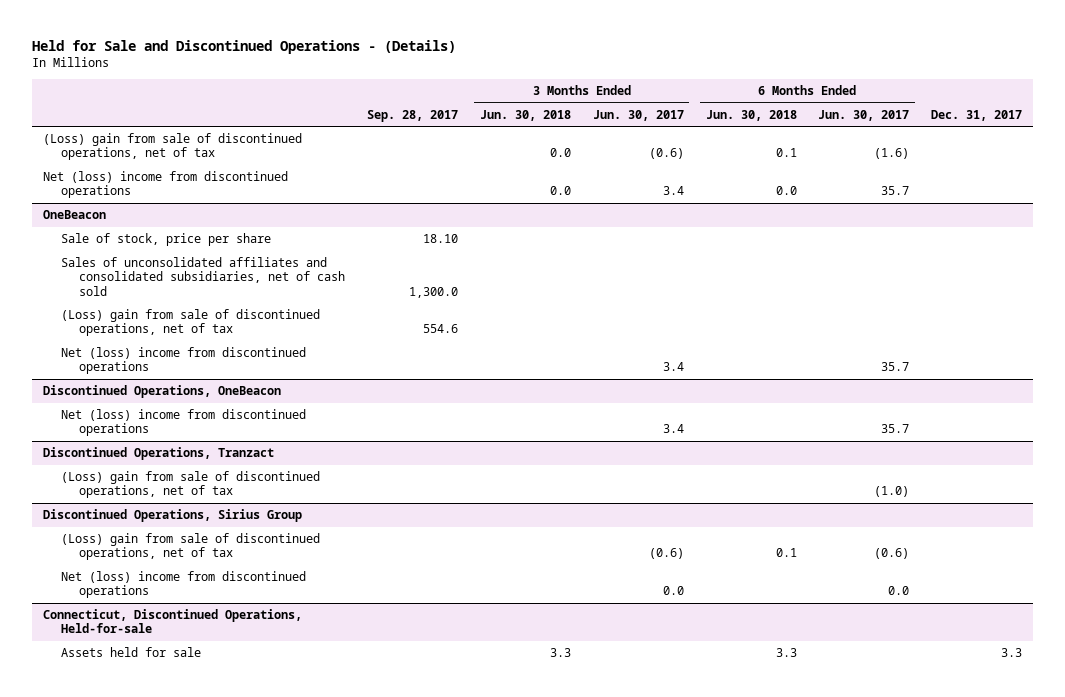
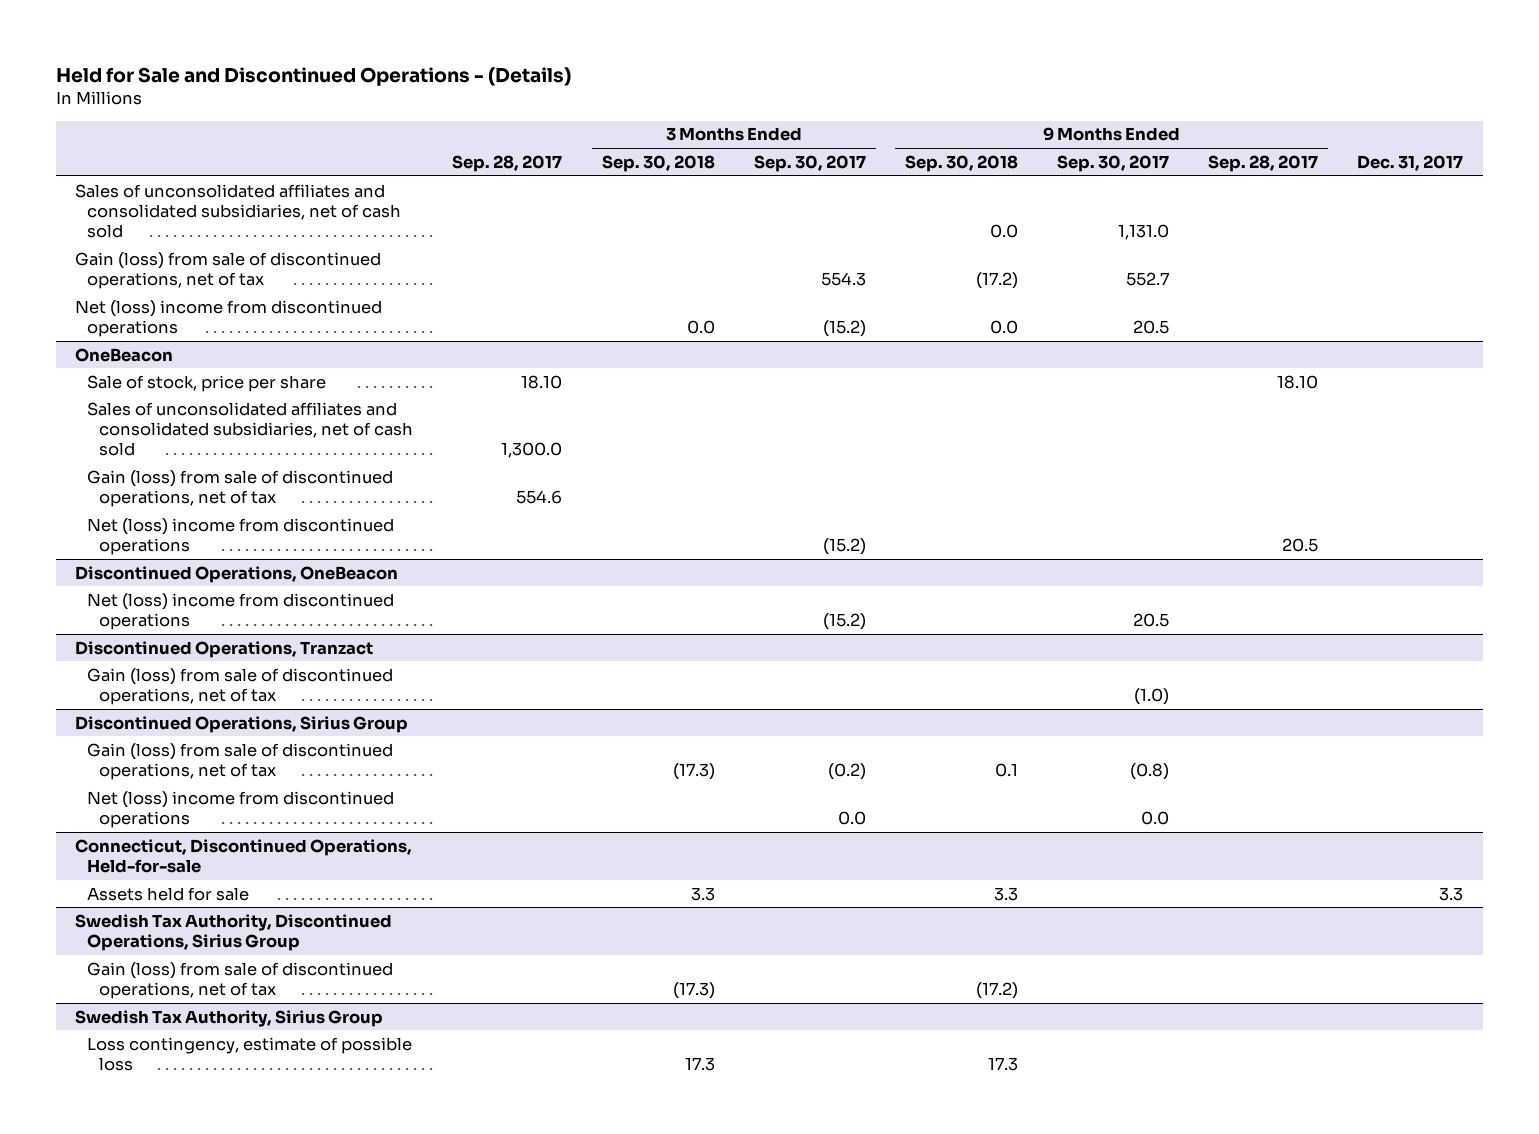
- | Sep. 28, 2017 | 3 Months Ended Jun. 30, 2018 | 3 Months Ended Jun. 30, 2017 | 6 Months Ended Jun. 30, 2018 | 6 Months Ended Jun. 30, 2017 | Dec. 31, 2017
+ | Sep. 28, 2017 | 3 Months Ended Sep. 30, 2018 | 3 Months Ended Sep. 30, 2017 | 9 Months Ended Sep. 30, 2018 | 9 Months Ended Sep. 30, 2017 | 9 Months Ended Sep. 28, 2017 | Dec. 31, 2017
- (Loss) gain from sale of discontinued operations, net of tax | | 0.0 | (0.6) | 0.1 | (1.6) |
+ Sales of unconsolidated affiliates and consolidated subsidiaries, net of cash sold | | | | 0.0 | 1,131.0 | |
+ Gain (loss) from sale of discontinued operations, net of tax | | | 554.3 | (17.2) | 552.7 | |
@ OneBeacon
- (Loss) gain from sale of discontinued operations, net of tax | 554.6 | | | | |
+ Gain (loss) from sale of discontinued operations, net of tax | 554.6 | | | | | |
@ Discontinued Operations, Tranzact
- (Loss) gain from sale of discontinued operations, net of tax | | | | | (1.0) |
+ Gain (loss) from sale of discontinued operations, net of tax | | | | | (1.0) | |
@ Discontinued Operations, Sirius Group
- (Loss) gain from sale of discontinued operations, net of tax | | | (0.6) | 0.1 | (0.6) |
+ Gain (loss) from sale of discontinued operations, net of tax | | (17.3) | (0.2) | 0.1 | (0.8) | |
+ Swedish Tax Authority, Discontinued Operations, Sirius Group
+ Gain (loss) from sale of discontinued operations, net of tax | | (17.3) | | (17.2) | | |
+ Swedish Tax Authority, Sirius Group
+ Loss contingency, estimate of possible loss | | 17.3 | | 17.3 | | |

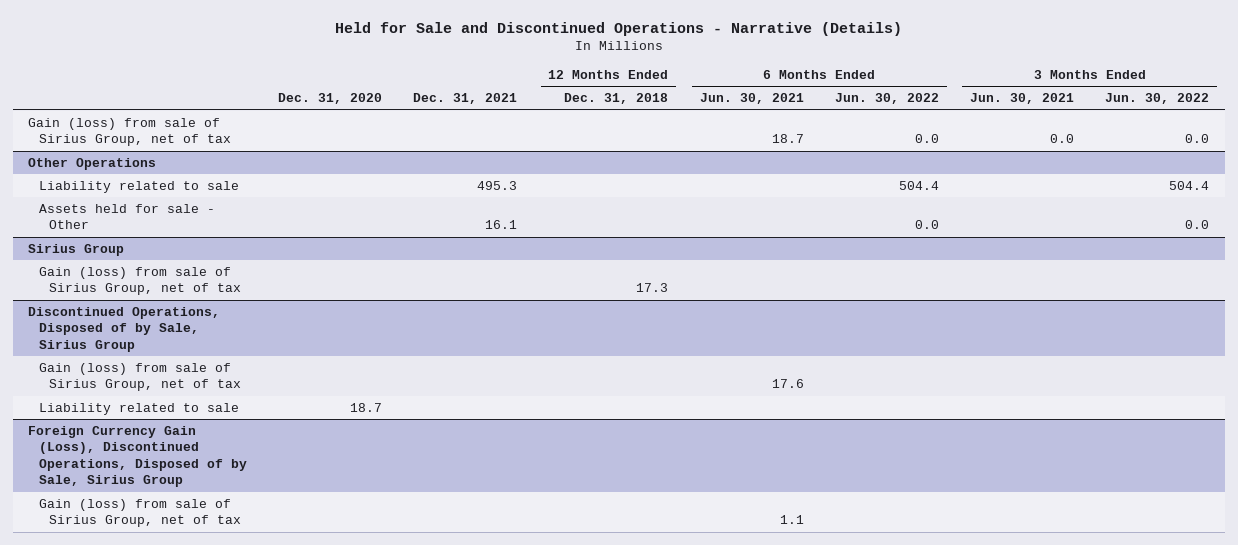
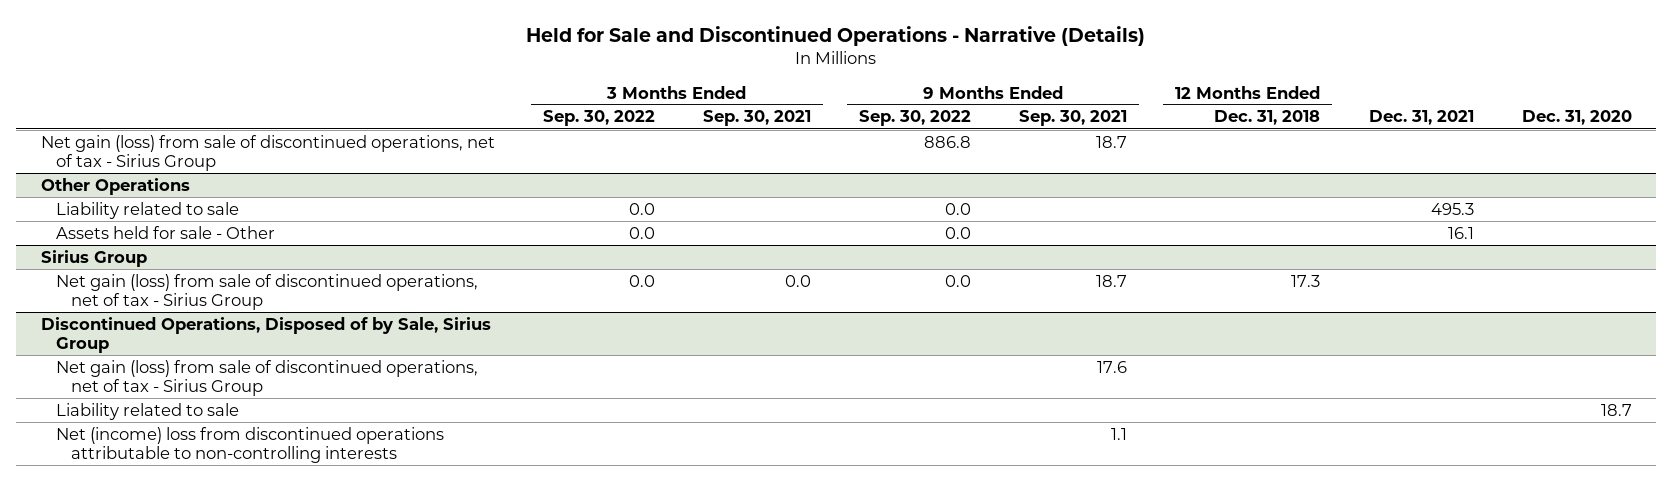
- | Dec. 31, 2020 | Dec. 31, 2021 | 12 Months Ended Dec. 31, 2018 | 6 Months Ended Jun. 30, 2021 | 6 Months Ended Jun. 30, 2022 | 3 Months Ended Jun. 30, 2021 | 3 Months Ended Jun. 30, 2022
+ | 3 Months Ended Sep. 30, 2022 | 3 Months Ended Sep. 30, 2021 | 9 Months Ended Sep. 30, 2022 | 9 Months Ended Sep. 30, 2021 | 12 Months Ended Dec. 31, 2018 | Dec. 31, 2021 | Dec. 31, 2020
- Gain (loss) from sale of Sirius Group, net of tax | | | | 18.7 | 0.0 | 0.0 | 0.0
+ Net gain (loss) from sale of discontinued operations, net of tax - Sirius Group | | | 886.8 | 18.7 | | |
@ Sirius Group
- Gain (loss) from sale of Sirius Group, net of tax | | | 17.3 | | | |
+ Net gain (loss) from sale of discontinued operations, net of tax - Sirius Group | 0.0 | 0.0 | 0.0 | 18.7 | 17.3 | |
@ Discontinued Operations, Disposed of by Sale, Sirius Group
- Gain (loss) from sale of Sirius Group, net of tax | | | | 17.6 | | |
+ Net gain (loss) from sale of discontinued operations, net of tax - Sirius Group | | | | 17.6 | | |
- Foreign Currency Gain (Loss), Discontinued Operations, Disposed of by Sale, Sirius Group
- Gain (loss) from sale of Sirius Group, net of tax | | | | 1.1 | | |
@ Discontinued Operations, Disposed of by Sale, Sirius Group
+ Net (income) loss from discontinued operations attributable to non-controlling interests | | | | 1.1 | | |

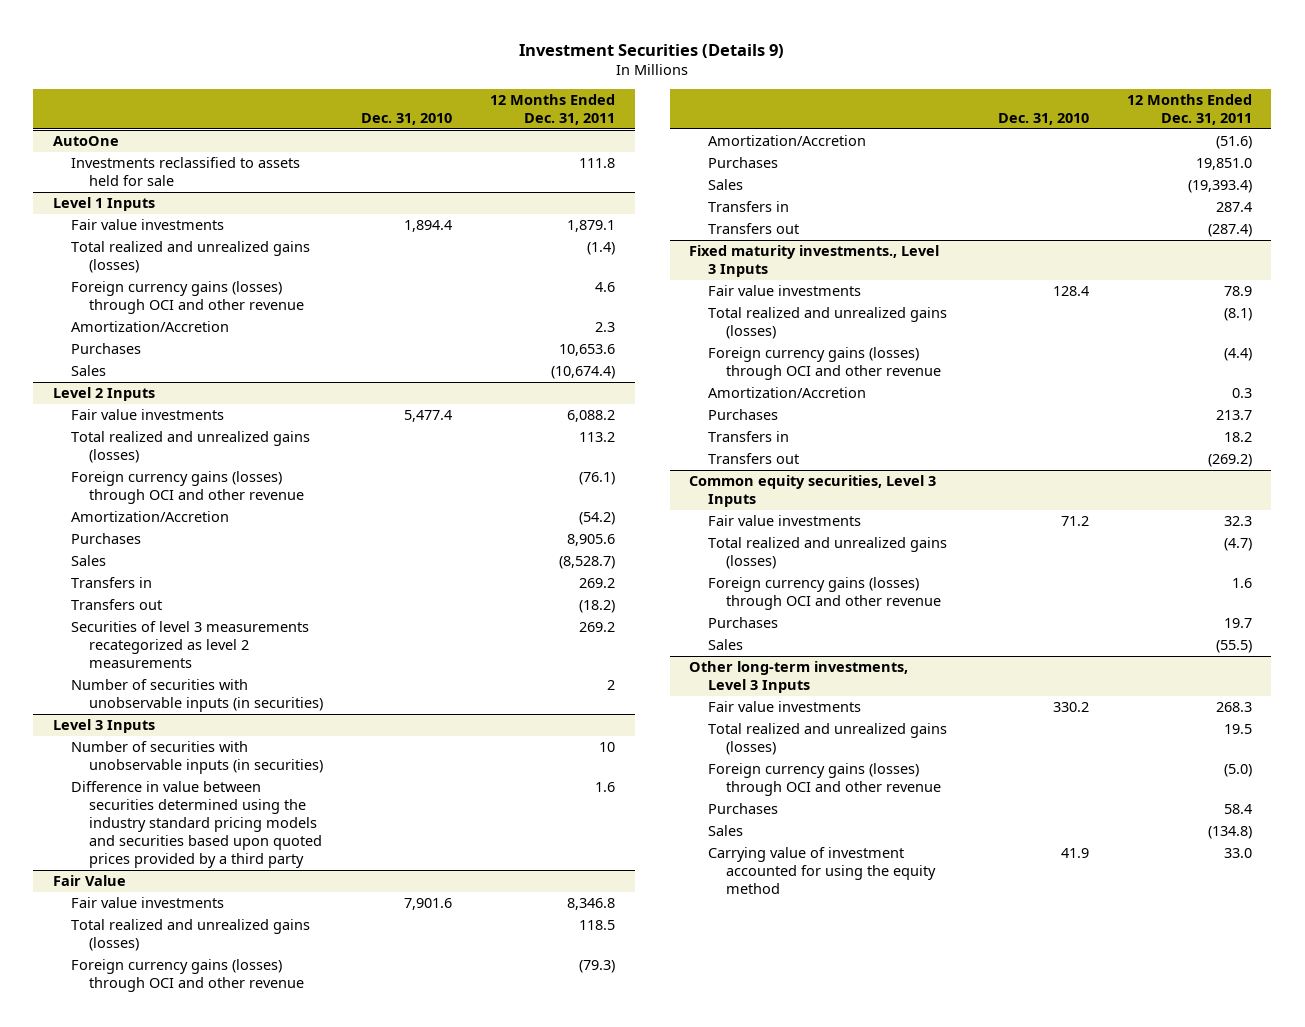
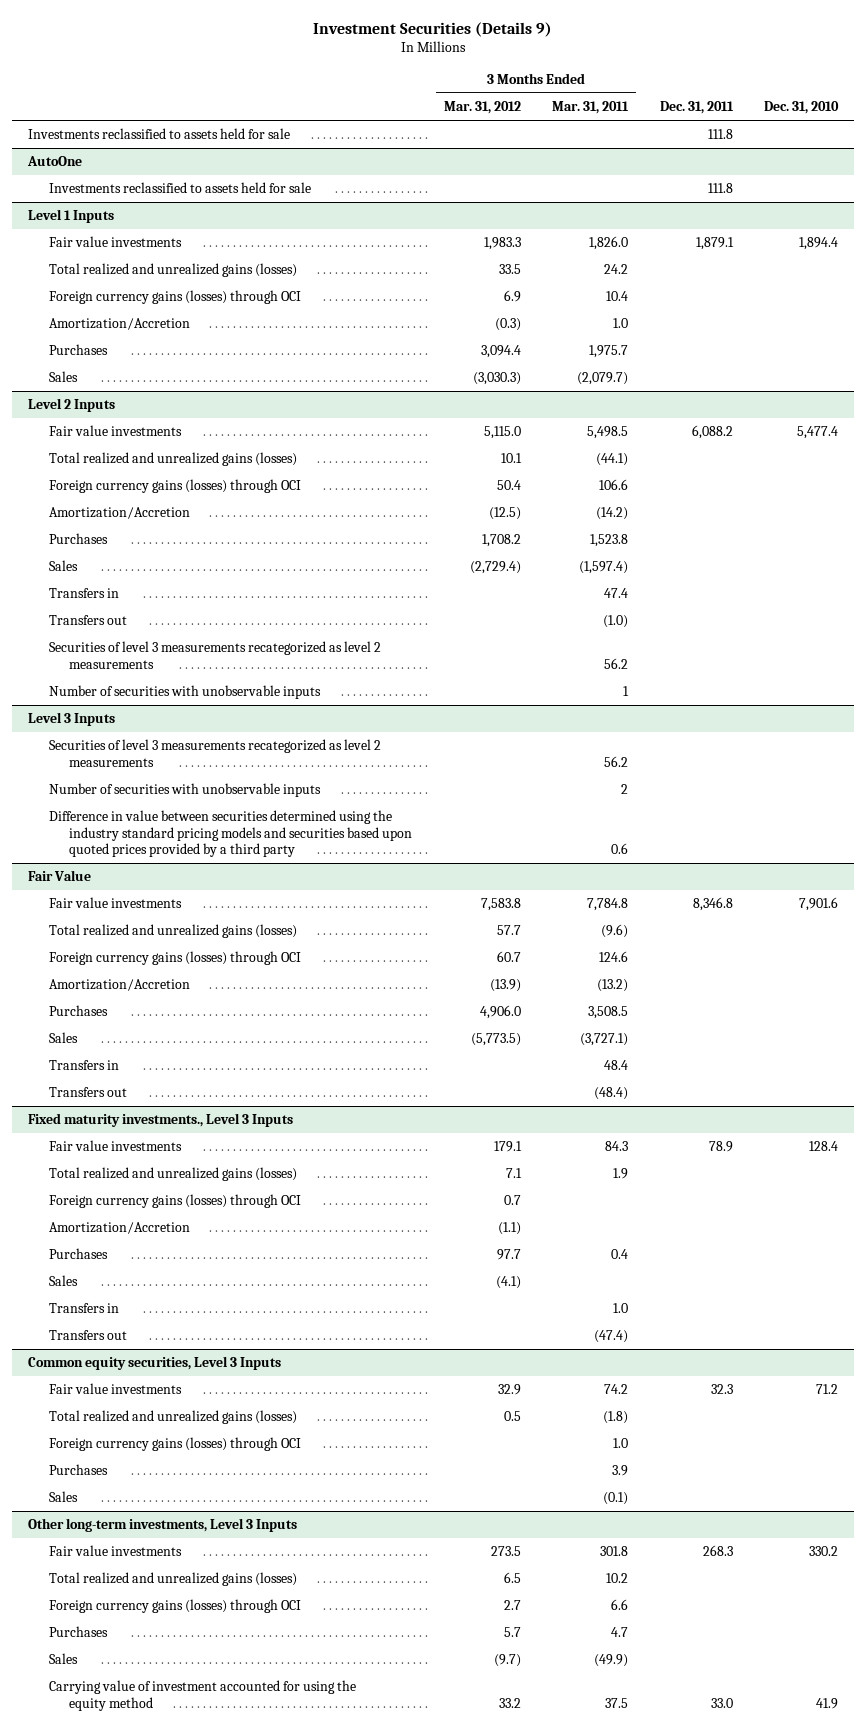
- | Dec. 31, 2010 | 12 Months Ended Dec. 31, 2011
+ | 3 Months Ended Mar. 31, 2012 | 3 Months Ended Mar. 31, 2011 | Dec. 31, 2011 | Dec. 31, 2010
+ Investments reclassified to assets held for sale | | | 111.8 |
@ Level 1 Inputs
- Foreign currency gains (losses) through OCI and other revenue | | 4.6
+ Foreign currency gains (losses) through OCI | 6.9 | 10.4 | |
@ Level 2 Inputs
- Foreign currency gains (losses) through OCI and other revenue | | (76.1)
+ Foreign currency gains (losses) through OCI | 50.4 | 106.6 | |
- Number of securities with unobservable inputs (in securities) | | 2
+ Number of securities with unobservable inputs | | 1 | |
@ Level 3 Inputs
- Number of securities with unobservable inputs (in securities) | | 10
+ Securities of level 3 measurements recategorized as level 2 measurements | | 56.2 | |
+ Number of securities with unobservable inputs | | 2 | |
@ Fair Value
- Foreign currency gains (losses) through OCI and other revenue | | (79.3)
+ Foreign currency gains (losses) through OCI | 60.7 | 124.6 | |
@ Fixed maturity investments., Level 3 Inputs
- Foreign currency gains (losses) through OCI and other revenue | | (4.4)
+ Foreign currency gains (losses) through OCI | 0.7 | | |
+ Sales | (4.1) | | |
@ Common equity securities, Level 3 Inputs
- Foreign currency gains (losses) through OCI and other revenue | | 1.6
+ Foreign currency gains (losses) through OCI | | 1.0 | |
@ Other long-term investments, Level 3 Inputs
- Foreign currency gains (losses) through OCI and other revenue | | (5.0)
+ Foreign currency gains (losses) through OCI | 2.7 | 6.6 | |

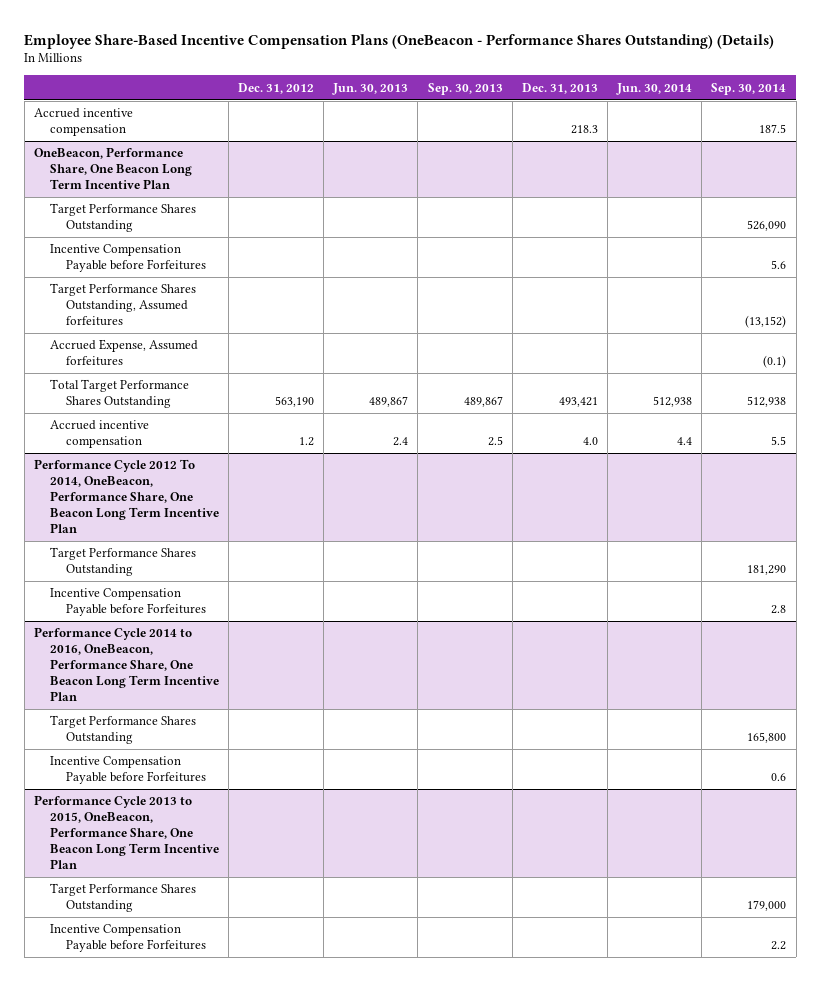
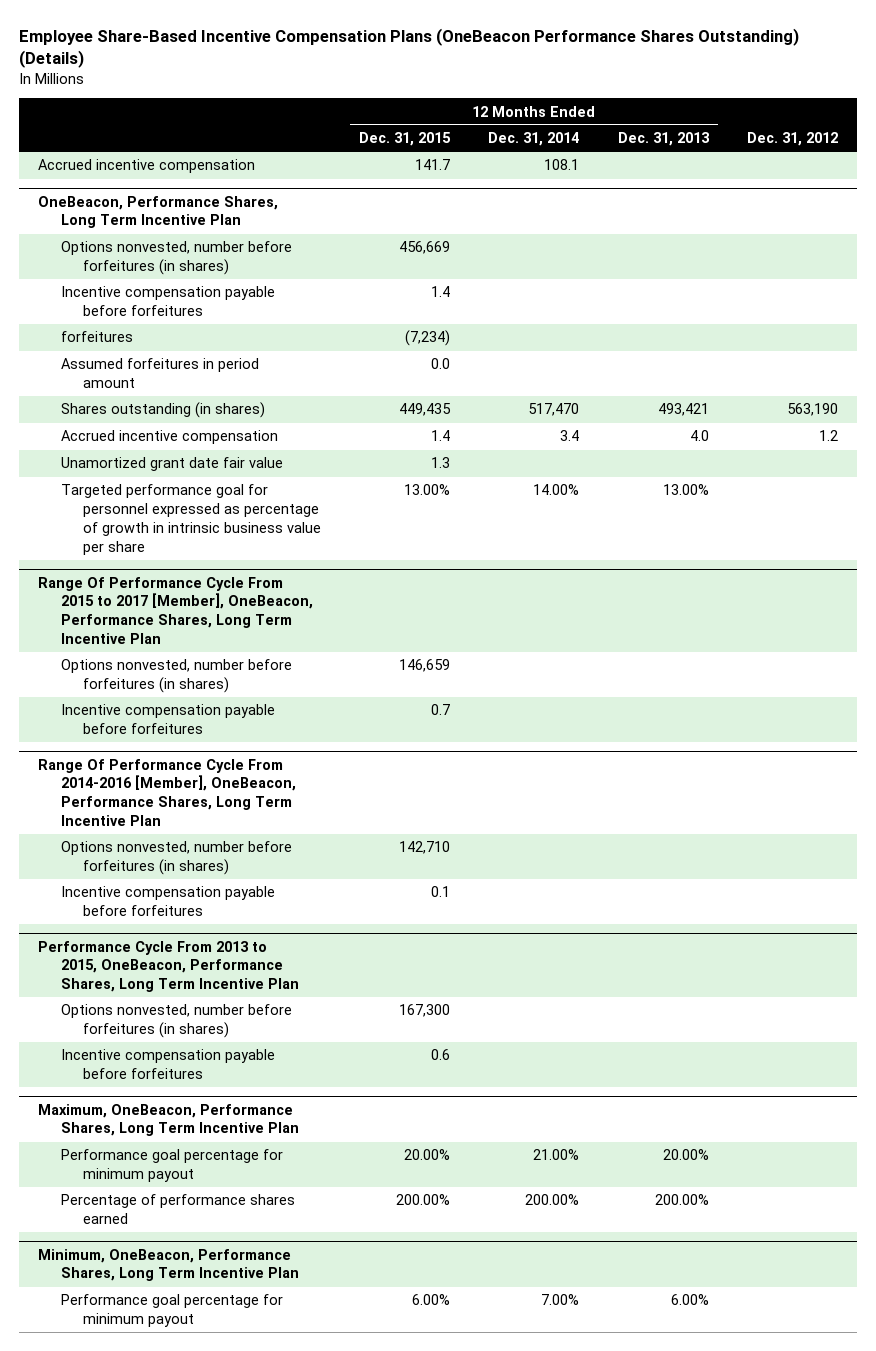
- Employee Share-Based Incentive Compensation Plans (OneBeacon - Performance Shares Outstanding) (Details)
+ Employee Share-Based Incentive Compensation Plans (OneBeacon Performance Shares Outstanding) (Details)
- | Dec. 31, 2012 | Jun. 30, 2013 | Sep. 30, 2013 | Dec. 31, 2013 | Jun. 30, 2014 | Sep. 30, 2014
+ | 12 Months Ended Dec. 31, 2015 | 12 Months Ended Dec. 31, 2014 | 12 Months Ended Dec. 31, 2013 | Dec. 31, 2012
- OneBeacon, Performance Share, One Beacon Long Term Incentive Plan
- Target Performance Shares Outstanding | | | | | | 526,090
- Incentive Compensation Payable before Forfeitures | | | | | | 5.6
- Target Performance Shares Outstanding, Assumed forfeitures | | | | | | (13,152)
- Accrued Expense, Assumed forfeitures | | | | | | (0.1)
- Total Target Performance Shares Outstanding | 563,190 | 489,867 | 489,867 | 493,421 | 512,938 | 512,938
+ OneBeacon, Performance Shares, Long Term Incentive Plan
+ Options nonvested, number before forfeitures (in shares) | 456,669 | | |
+ Incentive compensation payable before forfeitures | 1.4 | | |
+ forfeitures | (7,234) | | |
+ Assumed forfeitures in period amount | 0.0 | | |
+ Shares outstanding (in shares) | 449,435 | 517,470 | 493,421 | 563,190
- Performance Cycle 2012 To 2014, OneBeacon, Performance Share, One Beacon Long Term Incentive Plan
- Target Performance Shares Outstanding | | | | | | 181,290
- Incentive Compensation Payable before Forfeitures | | | | | | 2.8
- Performance Cycle 2014 to 2016, OneBeacon, Performance Share, One Beacon Long Term Incentive Plan
- Target Performance Shares Outstanding | | | | | | 165,800
- Incentive Compensation Payable before Forfeitures | | | | | | 0.6
- Performance Cycle 2013 to 2015, OneBeacon, Performance Share, One Beacon Long Term Incentive Plan
- Target Performance Shares Outstanding | | | | | | 179,000
- Incentive Compensation Payable before Forfeitures | | | | | | 2.2
+ Unamortized grant date fair value | 1.3 | | |
+ Targeted performance goal for personnel expressed as percentage of growth in intrinsic business value per share | 13.00% | 14.00% | 13.00% |
+ Range Of Performance Cycle From 2015 to 2017 [Member], OneBeacon, Performance Shares, Long Term Incentive Plan
+ Options nonvested, number before forfeitures (in shares) | 146,659 | | |
+ Incentive compensation payable before forfeitures | 0.7 | | |
+ Range Of Performance Cycle From 2014-2016 [Member], OneBeacon, Performance Shares, Long Term Incentive Plan
+ Options nonvested, number before forfeitures (in shares) | 142,710 | | |
+ Incentive compensation payable before forfeitures | 0.1 | | |
+ Performance Cycle From 2013 to 2015, OneBeacon, Performance Shares, Long Term Incentive Plan
+ Options nonvested, number before forfeitures (in shares) | 167,300 | | |
+ Incentive compensation payable before forfeitures | 0.6 | | |
+ Maximum, OneBeacon, Performance Shares, Long Term Incentive Plan
+ Performance goal percentage for minimum payout | 20.00% | 21.00% | 20.00% |
+ Percentage of performance shares earned | 200.00% | 200.00% | 200.00% |
+ Minimum, OneBeacon, Performance Shares, Long Term Incentive Plan
+ Performance goal percentage for minimum payout | 6.00% | 7.00% | 6.00% |

